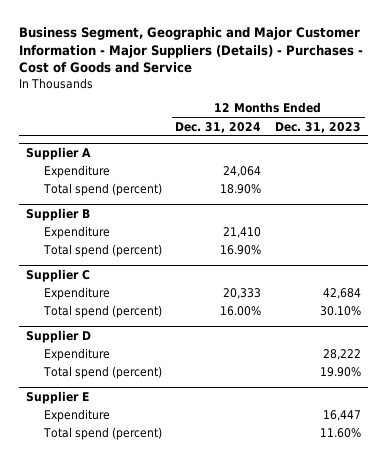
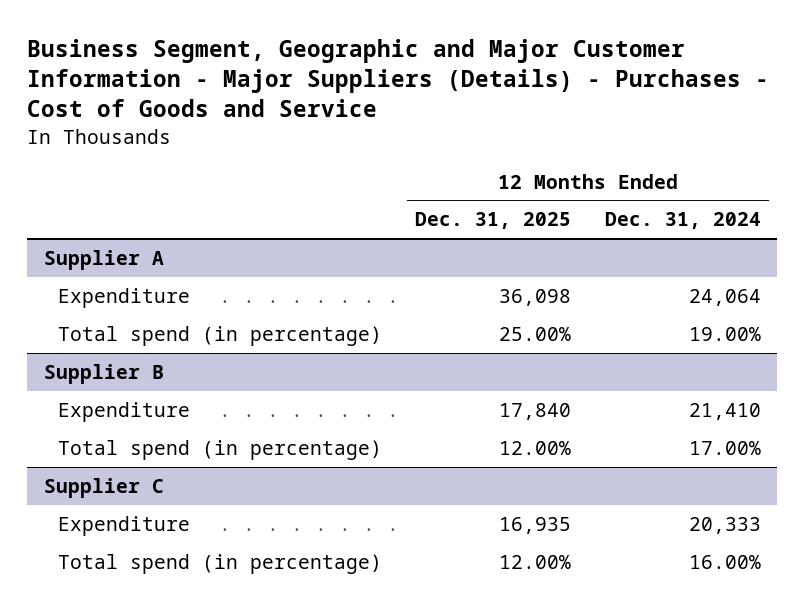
- | 12 Months Ended Dec. 31, 2024 | 12 Months Ended Dec. 31, 2023
+ | 12 Months Ended Dec. 31, 2025 | 12 Months Ended Dec. 31, 2024
@ Supplier A
- Total spend (percent) | 18.90% |
+ Total spend (in percentage) | 25.00% | 19.00%
@ Supplier B
- Total spend (percent) | 16.90% |
+ Total spend (in percentage) | 12.00% | 17.00%
@ Supplier C
- Total spend (percent) | 16.00% | 30.10%
- Supplier D
- Expenditure | | 28,222
- Total spend (percent) | | 19.90%
- Supplier E
- Expenditure | | 16,447
- Total spend (percent) | | 11.60%
@ Supplier C
+ Total spend (in percentage) | 12.00% | 16.00%

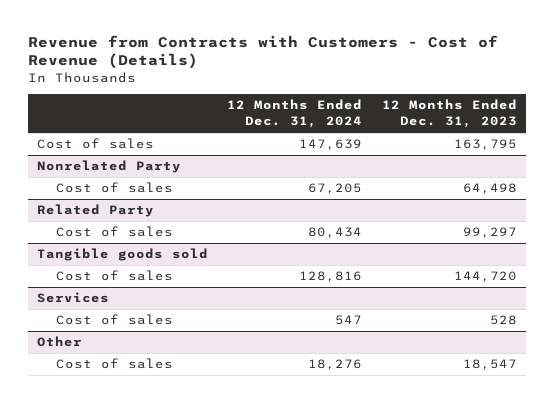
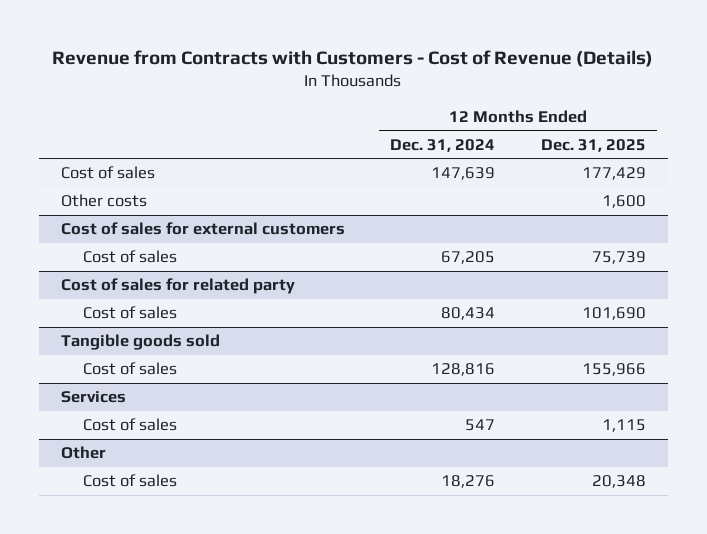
- | 12 Months Ended Dec. 31, 2024 | 12 Months Ended Dec. 31, 2023
+ | 12 Months Ended Dec. 31, 2024 | 12 Months Ended Dec. 31, 2025
- Nonrelated Party
+ Other costs | | 1,600
+ Cost of sales for external customers
- Related Party
+ Cost of sales for related party

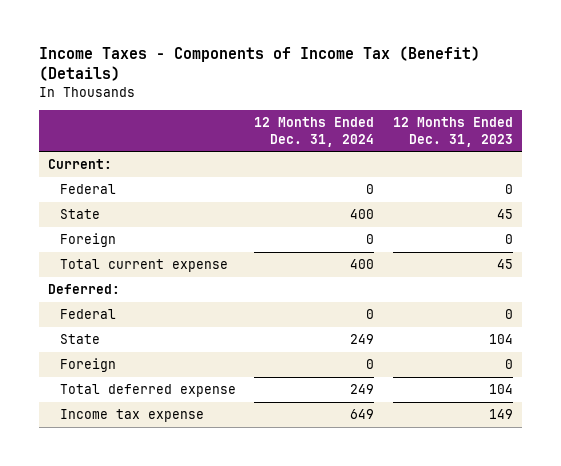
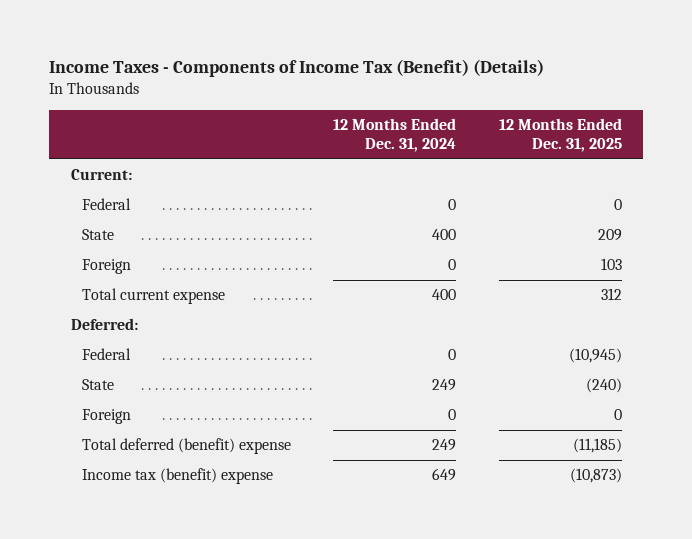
- | 12 Months Ended Dec. 31, 2024 | 12 Months Ended Dec. 31, 2023
+ | 12 Months Ended Dec. 31, 2024 | 12 Months Ended Dec. 31, 2025
- Total deferred expense | 249 | 104
- Income tax expense | 649 | 149
+ Total deferred (benefit) expense | 249 | (11,185)
+ Income tax (benefit) expense | 649 | (10,873)

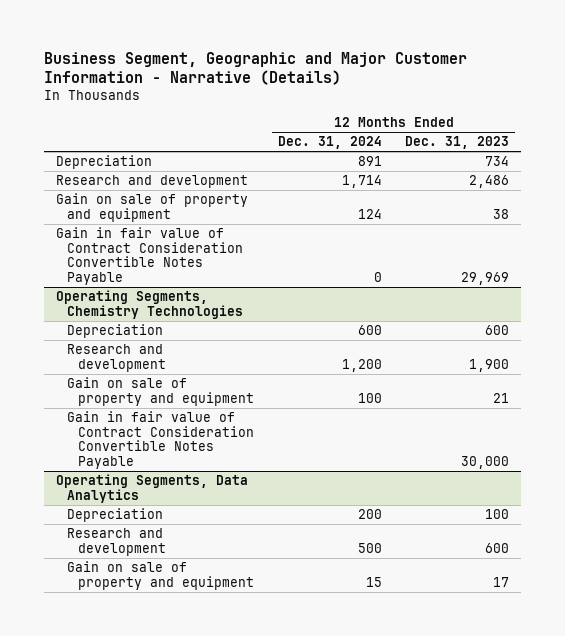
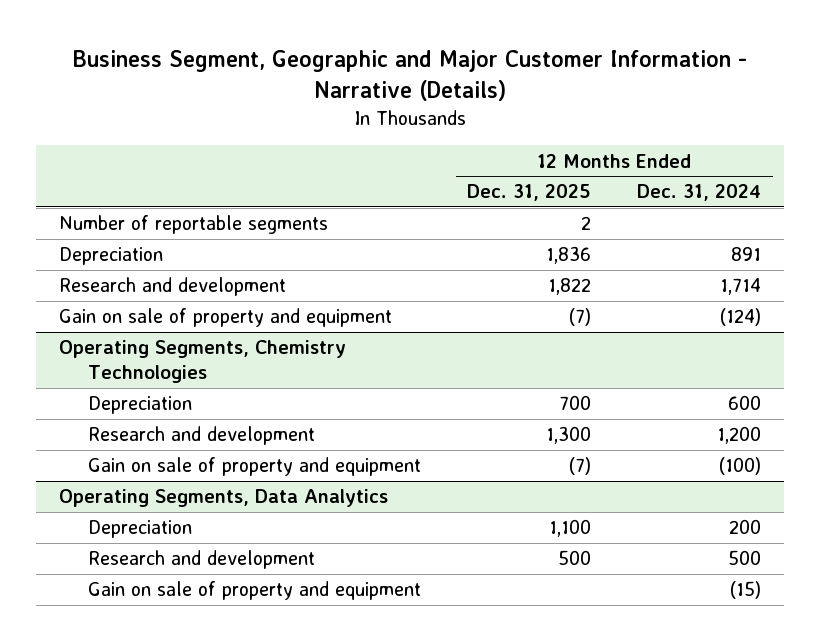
- | 12 Months Ended Dec. 31, 2024 | 12 Months Ended Dec. 31, 2023
+ | 12 Months Ended Dec. 31, 2025 | 12 Months Ended Dec. 31, 2024
+ Number of reportable segments | 2 |
- Gain on sale of property and equipment | 124 | 38
- Gain in fair value of Contract Consideration Convertible Notes Payable | 0 | 29,969
+ Gain on sale of property and equipment | (7) | (124)
@ Operating Segments, Chemistry Technologies
- Gain on sale of property and equipment | 100 | 21
- Gain in fair value of Contract Consideration Convertible Notes Payable | | 30,000
+ Gain on sale of property and equipment | (7) | (100)
@ Operating Segments, Data Analytics
- Gain on sale of property and equipment | 15 | 17
+ Gain on sale of property and equipment | | (15)

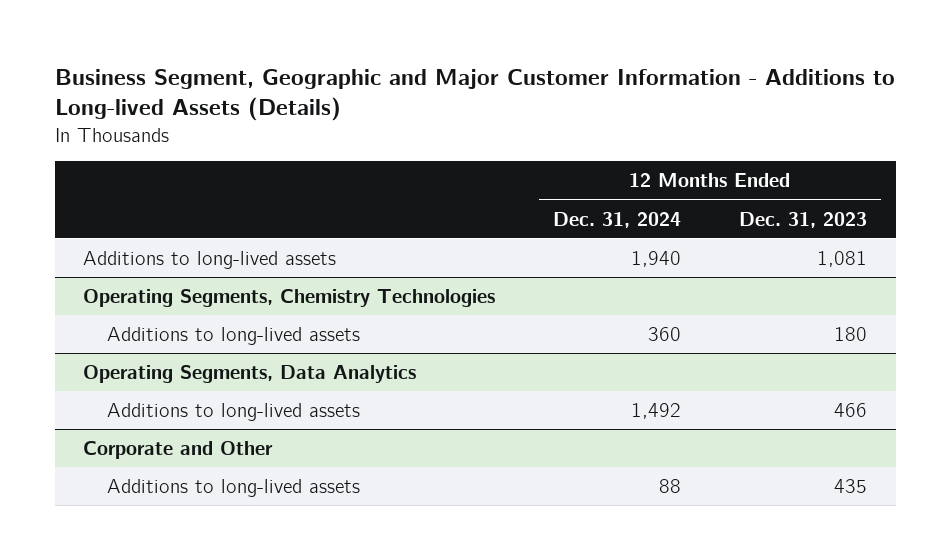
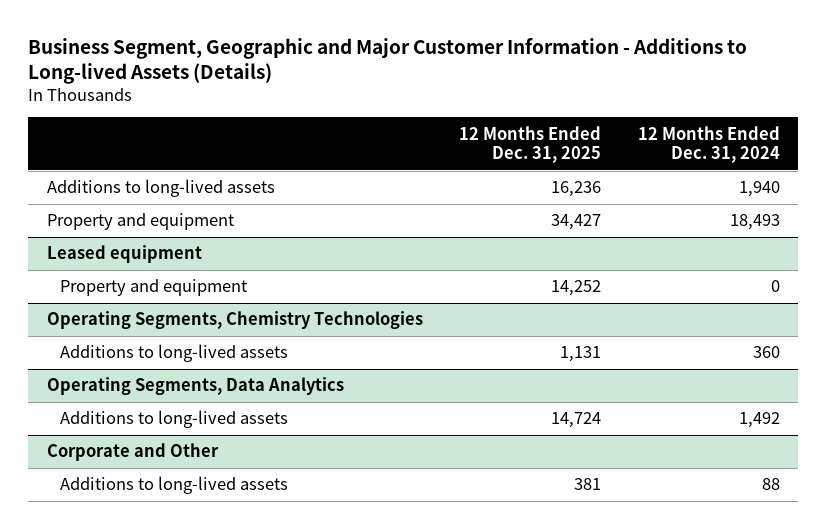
- | 12 Months Ended Dec. 31, 2024 | 12 Months Ended Dec. 31, 2023
+ | 12 Months Ended Dec. 31, 2025 | 12 Months Ended Dec. 31, 2024
+ Property and equipment | 34,427 | 18,493
+ Leased equipment
+ Property and equipment | 14,252 | 0

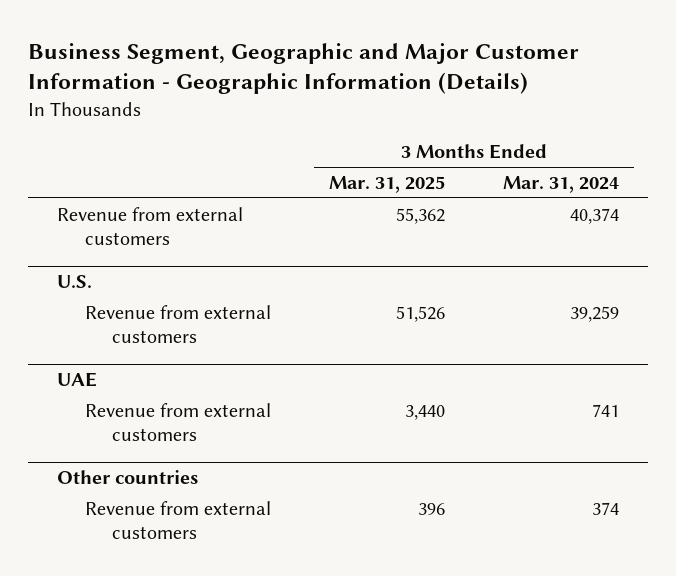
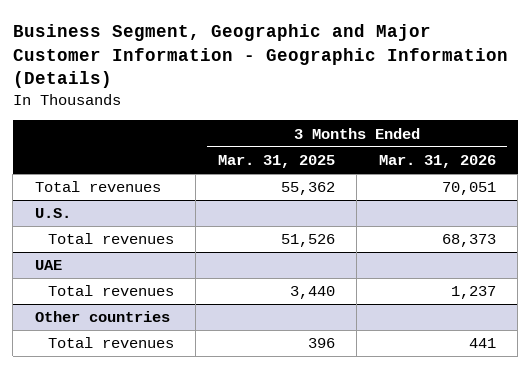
- | 3 Months Ended Mar. 31, 2025 | 3 Months Ended Mar. 31, 2024
+ | 3 Months Ended Mar. 31, 2025 | 3 Months Ended Mar. 31, 2026
- Revenue from external customers | 55,362 | 40,374
+ Total revenues | 55,362 | 70,051
@ U.S.
- Revenue from external customers | 51,526 | 39,259
+ Total revenues | 51,526 | 68,373
@ UAE
- Revenue from external customers | 3,440 | 741
+ Total revenues | 3,440 | 1,237
@ Other countries
- Revenue from external customers | 396 | 374
+ Total revenues | 396 | 441

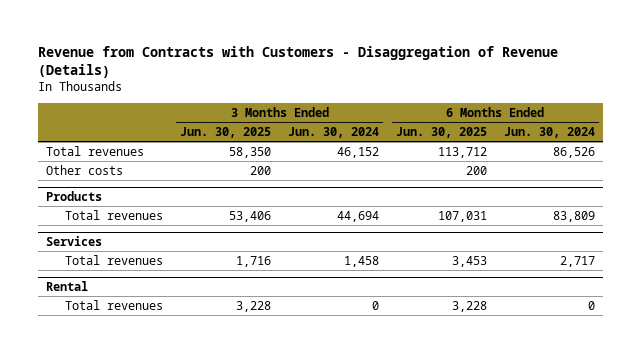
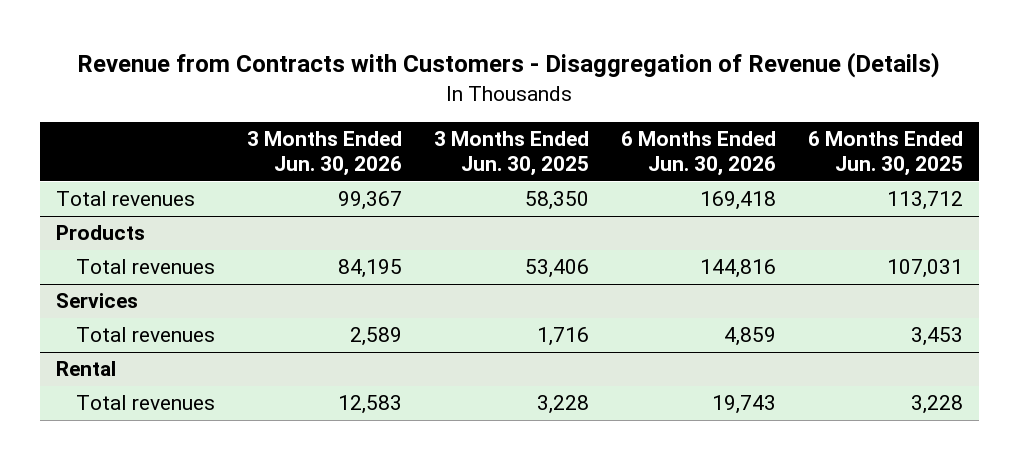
- | 3 Months Ended Jun. 30, 2025 | 3 Months Ended Jun. 30, 2024 | 6 Months Ended Jun. 30, 2025 | 6 Months Ended Jun. 30, 2024
+ | 3 Months Ended Jun. 30, 2026 | 3 Months Ended Jun. 30, 2025 | 6 Months Ended Jun. 30, 2026 | 6 Months Ended Jun. 30, 2025
- Other costs | 200 | | 200 |

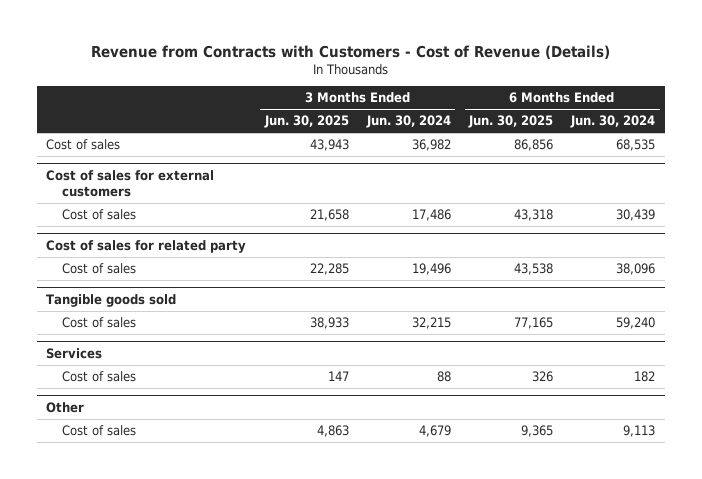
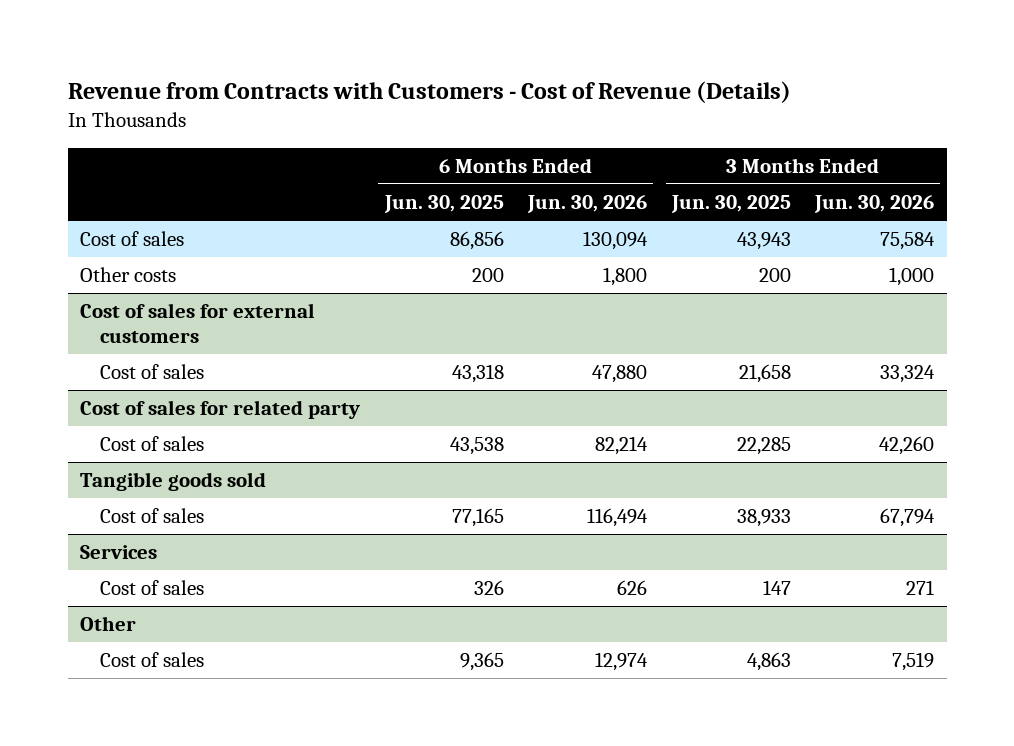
- | 3 Months Ended Jun. 30, 2025 | 3 Months Ended Jun. 30, 2024 | 6 Months Ended Jun. 30, 2025 | 6 Months Ended Jun. 30, 2024
+ | 6 Months Ended Jun. 30, 2025 | 6 Months Ended Jun. 30, 2026 | 3 Months Ended Jun. 30, 2025 | 3 Months Ended Jun. 30, 2026
+ Other costs | 200 | 1,800 | 200 | 1,000

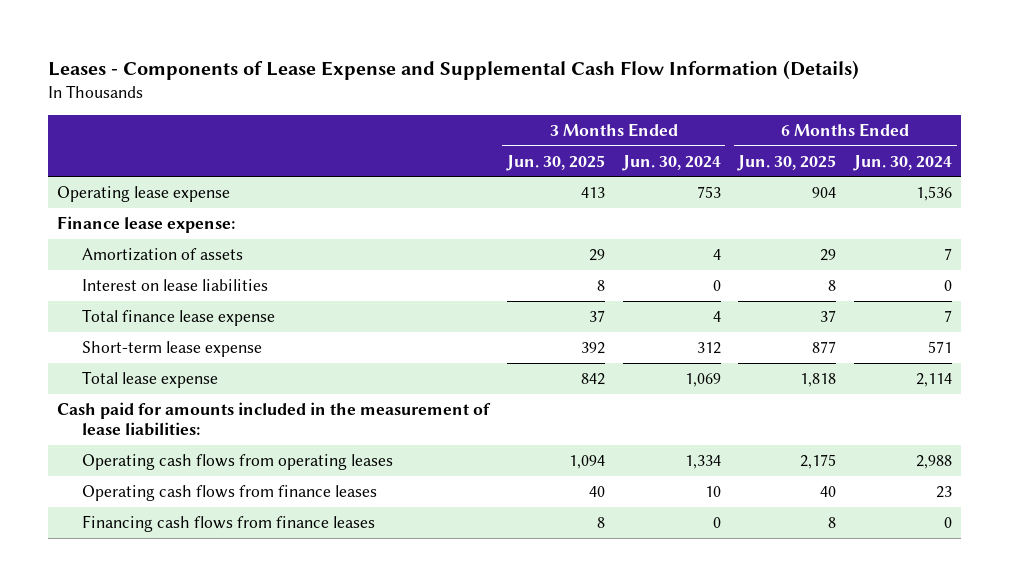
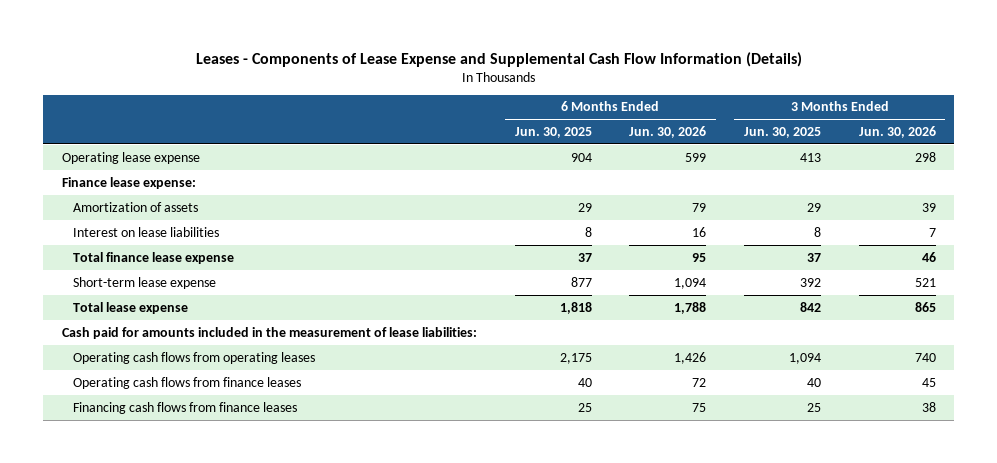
- | 3 Months Ended Jun. 30, 2025 | 3 Months Ended Jun. 30, 2024 | 6 Months Ended Jun. 30, 2025 | 6 Months Ended Jun. 30, 2024
+ | 6 Months Ended Jun. 30, 2025 | 6 Months Ended Jun. 30, 2026 | 3 Months Ended Jun. 30, 2025 | 3 Months Ended Jun. 30, 2026
- Financing cash flows from finance leases | 8 | 0 | 8 | 0
+ Financing cash flows from finance leases | 25 | 75 | 25 | 38

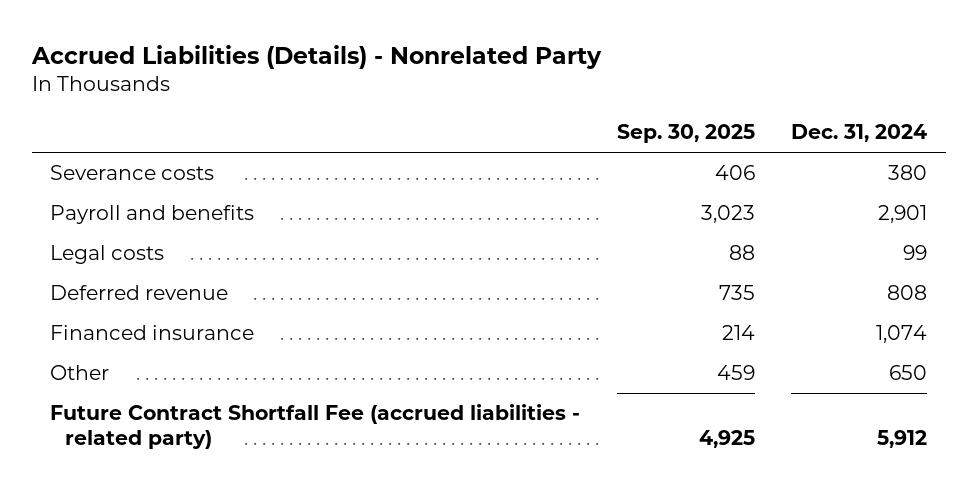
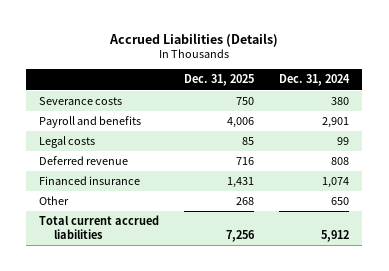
- Accrued Liabilities (Details) - Nonrelated Party
+ Accrued Liabilities (Details)
- | Sep. 30, 2025 | Dec. 31, 2024
+ | Dec. 31, 2025 | Dec. 31, 2024
- Future Contract Shortfall Fee (accrued liabilities - related party) | 4,925 | 5,912
+ Total current accrued liabilities | 7,256 | 5,912

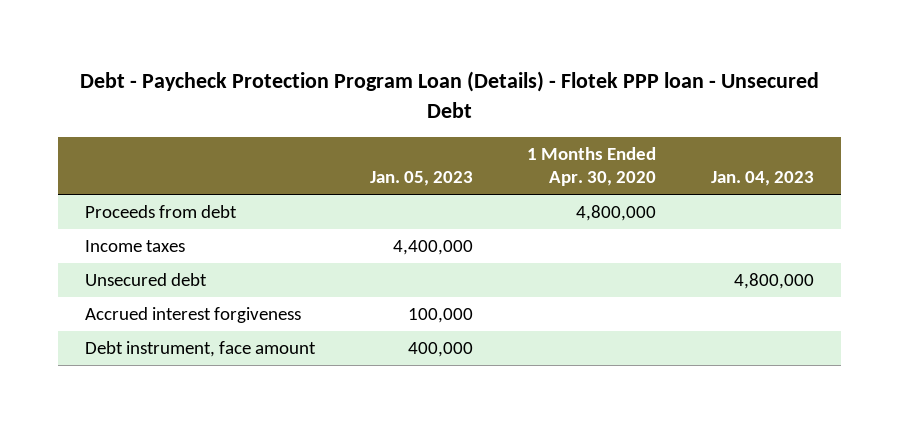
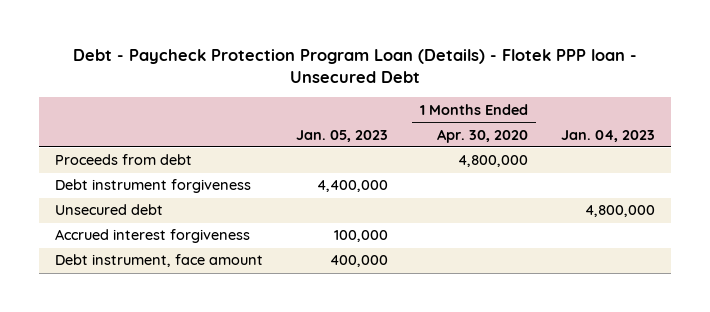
- Income taxes | 4,400,000 | |
+ Debt instrument forgiveness | 4,400,000 | |

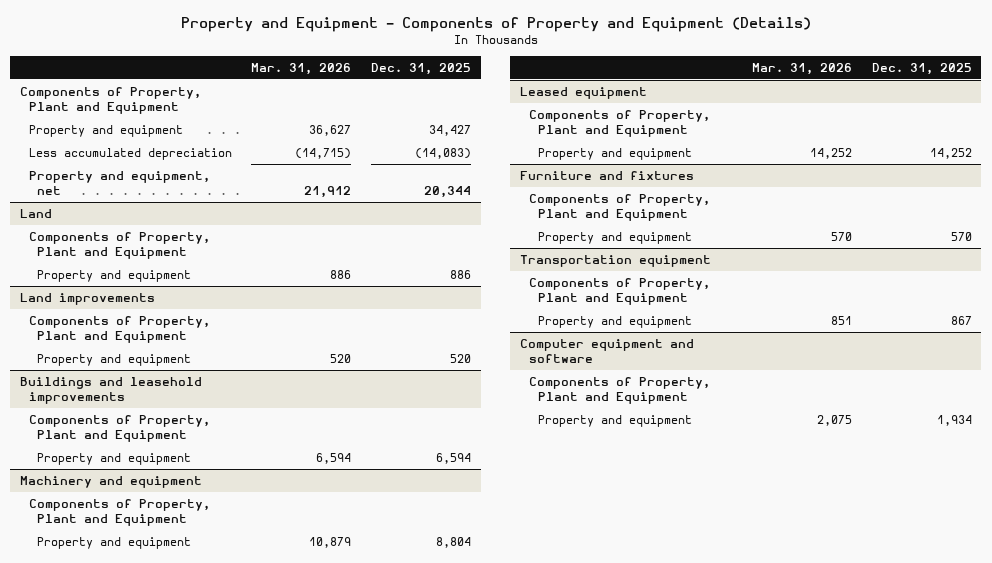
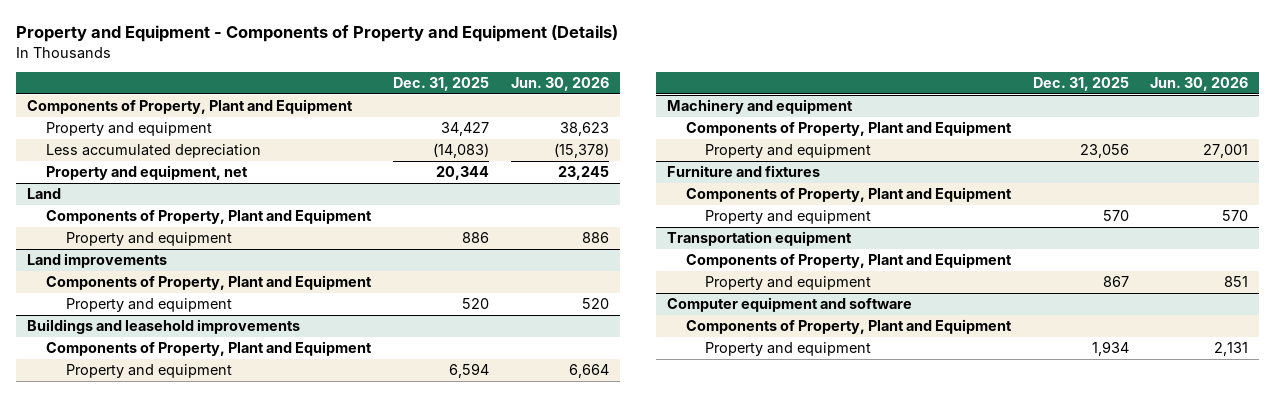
- | Mar. 31, 2026 | Dec. 31, 2025
+ | Dec. 31, 2025 | Jun. 30, 2026
@ Machinery and equipment
- Property and equipment | 10,879 | 8,804
- Leased equipment
- Components of Property, Plant and Equipment
- Property and equipment | 14,252 | 14,252
@ Machinery and equipment
+ Property and equipment | 23,056 | 27,001

